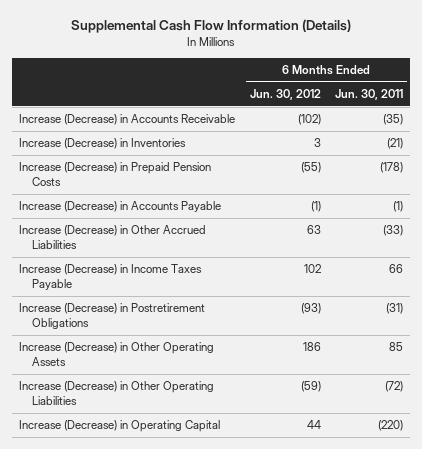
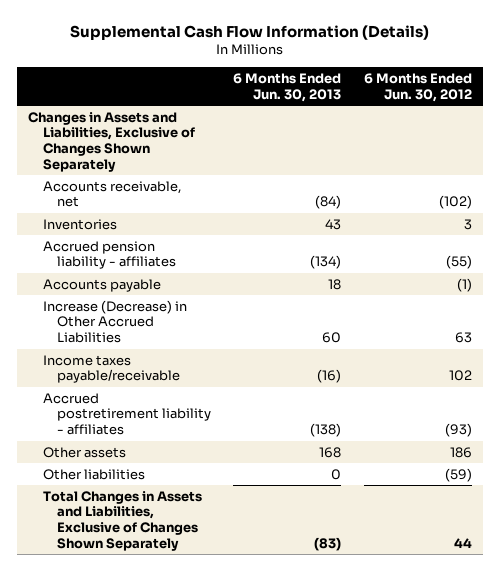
- | 6 Months Ended Jun. 30, 2012 | 6 Months Ended Jun. 30, 2011
+ | 6 Months Ended Jun. 30, 2013 | 6 Months Ended Jun. 30, 2012
- Increase (Decrease) in Accounts Receivable | (102) | (35)
- Increase (Decrease) in Inventories | 3 | (21)
- Increase (Decrease) in Prepaid Pension Costs | (55) | (178)
- Increase (Decrease) in Accounts Payable | (1) | (1)
+ Changes in Assets and Liabilities, Exclusive of Changes Shown Separately
+ Accounts receivable, net | (84) | (102)
+ Inventories | 43 | 3
+ Accrued pension liability - affiliates | (134) | (55)
+ Accounts payable | 18 | (1)
- Increase (Decrease) in Income Taxes Payable | 102 | 66
- Increase (Decrease) in Postretirement Obligations | (93) | (31)
- Increase (Decrease) in Other Operating Assets | 186 | 85
- Increase (Decrease) in Other Operating Liabilities | (59) | (72)
- Increase (Decrease) in Operating Capital | 44 | (220)
+ Income taxes payable/receivable | (16) | 102
+ Accrued postretirement liability - affiliates | (138) | (93)
+ Other assets | 168 | 186
+ Other liabilities | 0 | (59)
+ Total Changes in Assets and Liabilities, Exclusive of Changes Shown Separately | (83) | 44

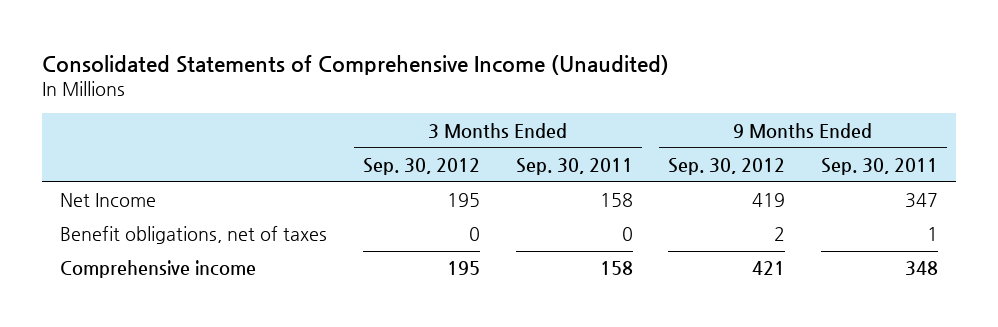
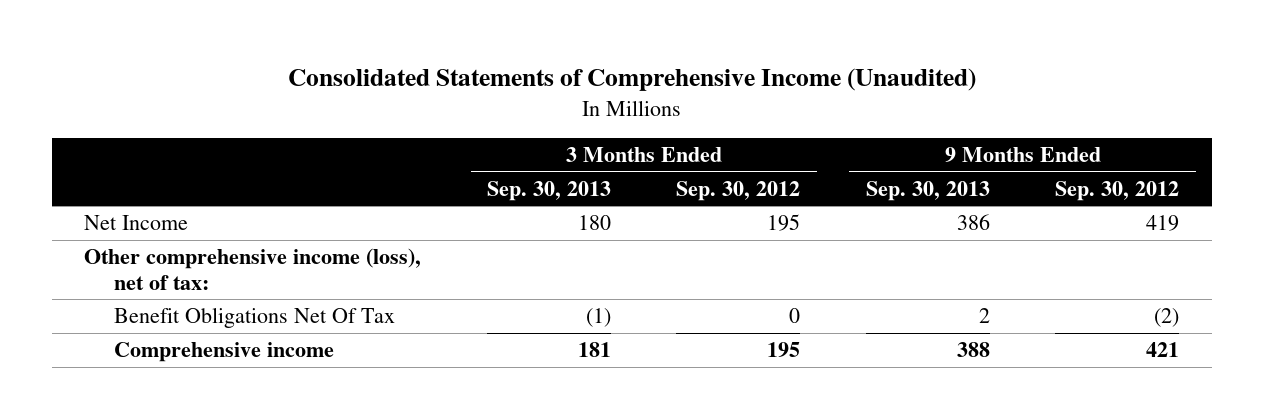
- | 3 Months Ended Sep. 30, 2012 | 3 Months Ended Sep. 30, 2011 | 9 Months Ended Sep. 30, 2012 | 9 Months Ended Sep. 30, 2011
+ | 3 Months Ended Sep. 30, 2013 | 3 Months Ended Sep. 30, 2012 | 9 Months Ended Sep. 30, 2013 | 9 Months Ended Sep. 30, 2012
- Benefit obligations, net of taxes | 0 | 0 | 2 | 1
+ Other comprehensive income (loss), net of tax:
+ Benefit Obligations Net Of Tax | (1) | 0 | 2 | (2)

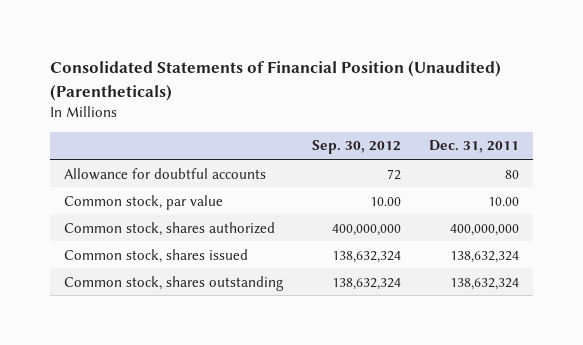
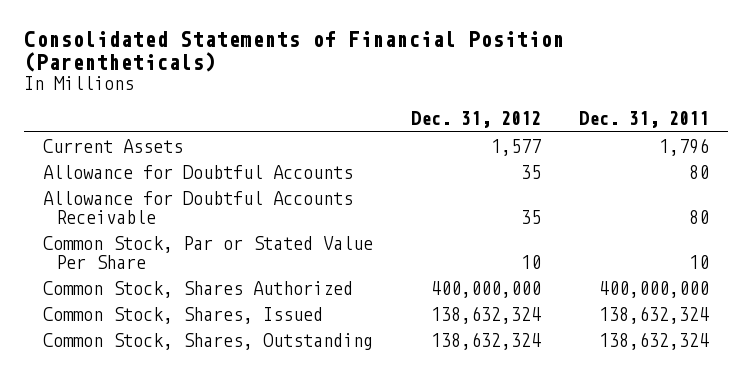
- Consolidated Statements of Financial Position (Unaudited) (Parentheticals)
+ Consolidated Statements of Financial Position (Parentheticals)
- | Sep. 30, 2012 | Dec. 31, 2011
+ | Dec. 31, 2012 | Dec. 31, 2011
- Allowance for doubtful accounts | 72 | 80
- Common stock, par value | 10.00 | 10.00
- Common stock, shares authorized | 400,000,000 | 400,000,000
- Common stock, shares issued | 138,632,324 | 138,632,324
- Common stock, shares outstanding | 138,632,324 | 138,632,324
+ Current Assets | 1,577 | 1,796
+ Allowance for Doubtful Accounts | 35 | 80
+ Allowance for Doubtful Accounts Receivable | 35 | 80
+ Common Stock, Par or Stated Value Per Share | 10 | 10
+ Common Stock, Shares Authorized | 400,000,000 | 400,000,000
+ Common Stock, Shares, Issued | 138,632,324 | 138,632,324
+ Common Stock, Shares, Outstanding | 138,632,324 | 138,632,324

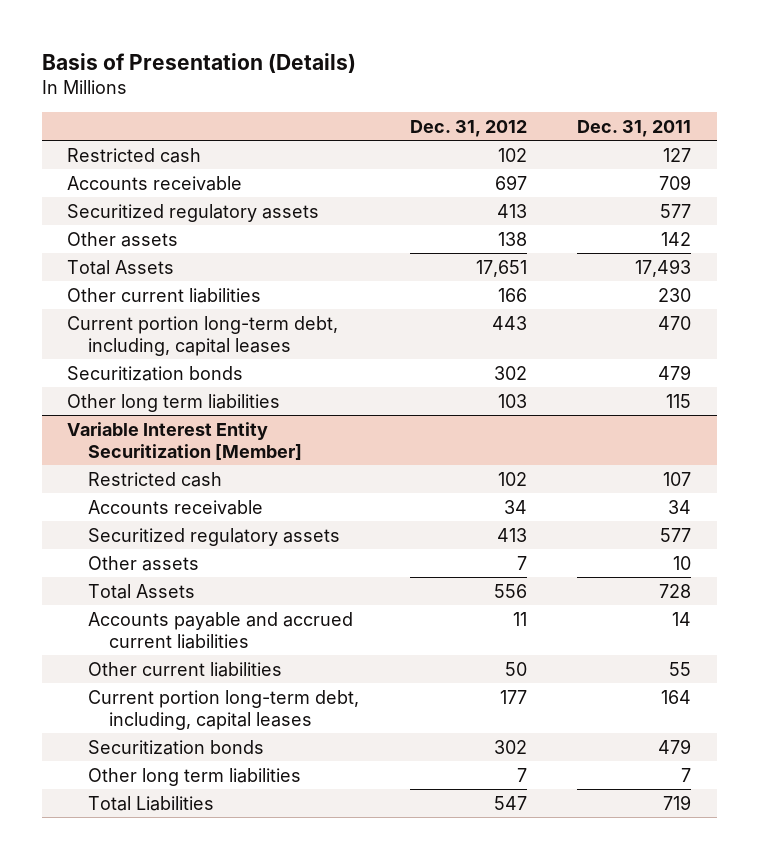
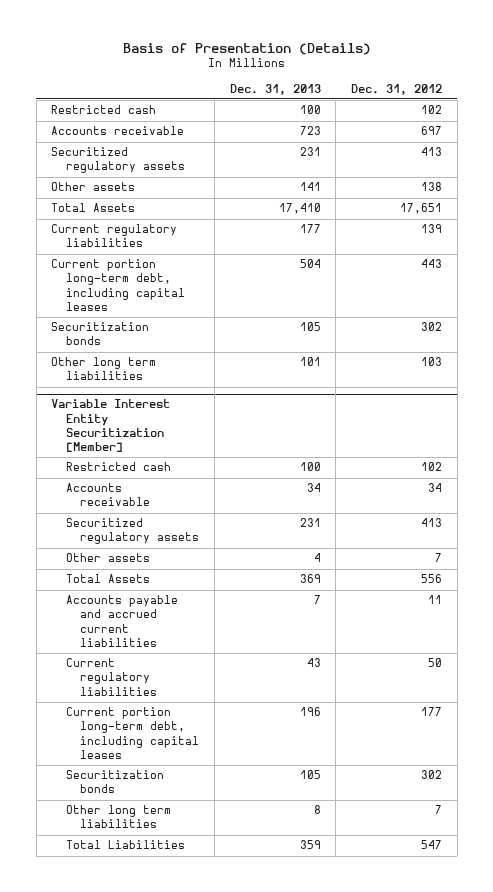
- | Dec. 31, 2012 | Dec. 31, 2011
+ | Dec. 31, 2013 | Dec. 31, 2012
- Other current liabilities | 166 | 230
- Current portion long-term debt, including, capital leases | 443 | 470
+ Current regulatory liabilities | 177 | 139
+ Current portion long-term debt, including capital leases | 504 | 443
@ Variable Interest Entity Securitization [Member]
- Other current liabilities | 50 | 55
- Current portion long-term debt, including, capital leases | 177 | 164
+ Current regulatory liabilities | 43 | 50
+ Current portion long-term debt, including capital leases | 196 | 177

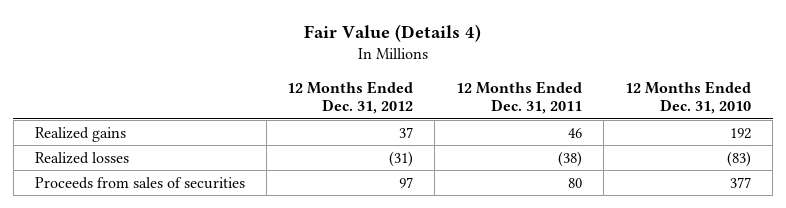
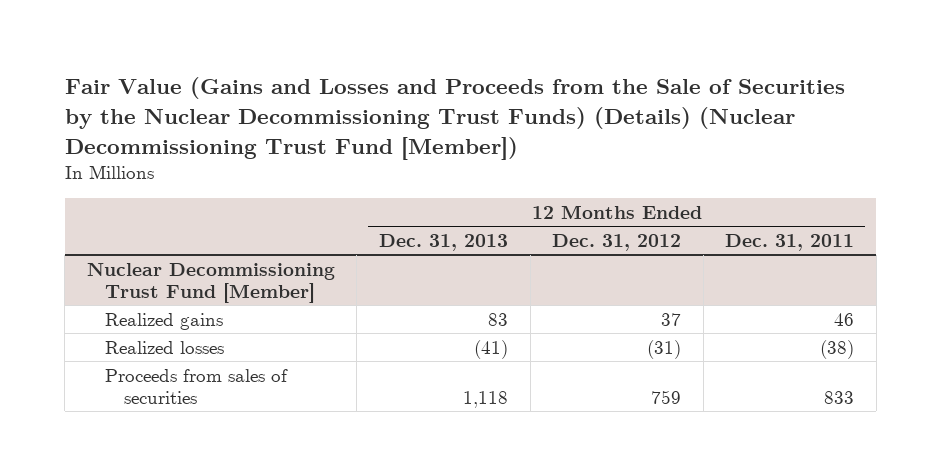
- Fair Value (Details 4)
+ Fair Value (Gains and Losses and Proceeds from the Sale of Securities by the Nuclear Decommissioning Trust Funds) (Details) (Nuclear Decommissioning Trust Fund [Member])
- | 12 Months Ended Dec. 31, 2012 | 12 Months Ended Dec. 31, 2011 | 12 Months Ended Dec. 31, 2010
+ | 12 Months Ended Dec. 31, 2013 | 12 Months Ended Dec. 31, 2012 | 12 Months Ended Dec. 31, 2011
+ Nuclear Decommissioning Trust Fund [Member]
- Proceeds from sales of securities | 97 | 80 | 377
+ Proceeds from sales of securities | 1,118 | 759 | 833

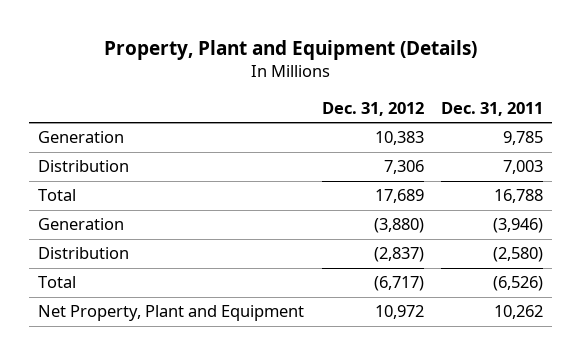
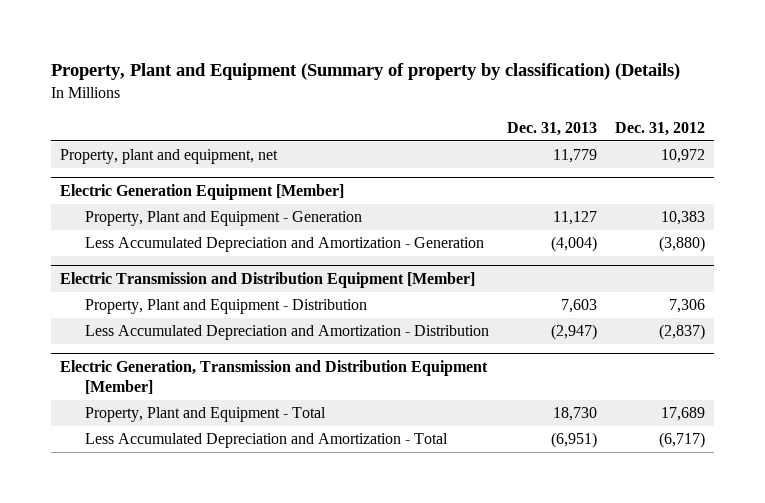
- Property, Plant and Equipment (Details)
+ Property, Plant and Equipment (Summary of property by classification) (Details)
- | Dec. 31, 2012 | Dec. 31, 2011
+ | Dec. 31, 2013 | Dec. 31, 2012
- Generation | 10,383 | 9,785
- Distribution | 7,306 | 7,003
- Total | 17,689 | 16,788
- Generation | (3,880) | (3,946)
- Distribution | (2,837) | (2,580)
- Total | (6,717) | (6,526)
- Net Property, Plant and Equipment | 10,972 | 10,262
+ Property, plant and equipment, net | 11,779 | 10,972
+ Electric Generation Equipment [Member]
+ Property, Plant and Equipment - Generation | 11,127 | 10,383
+ Less Accumulated Depreciation and Amortization - Generation | (4,004) | (3,880)
+ Electric Transmission and Distribution Equipment [Member]
+ Property, Plant and Equipment - Distribution | 7,603 | 7,306
+ Less Accumulated Depreciation and Amortization - Distribution | (2,947) | (2,837)
+ Electric Generation, Transmission and Distribution Equipment [Member]
+ Property, Plant and Equipment - Total | 18,730 | 17,689
+ Less Accumulated Depreciation and Amortization - Total | (6,951) | (6,717)

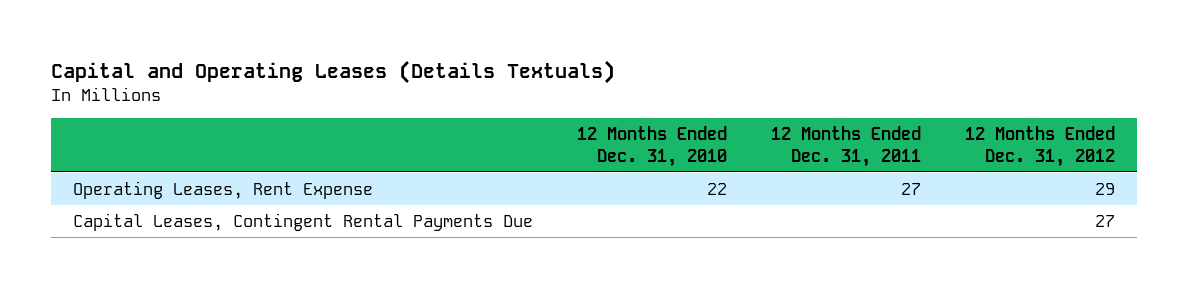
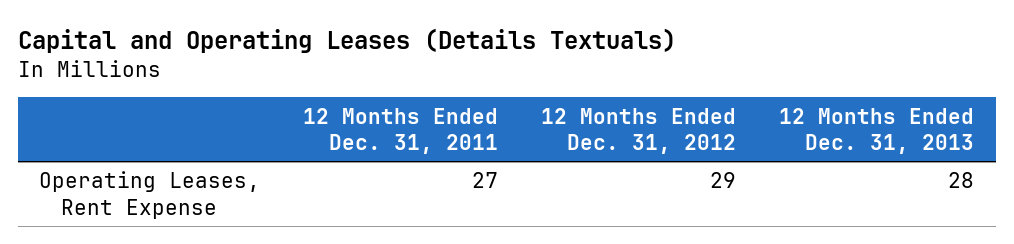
- | 12 Months Ended Dec. 31, 2010 | 12 Months Ended Dec. 31, 2011 | 12 Months Ended Dec. 31, 2012
+ | 12 Months Ended Dec. 31, 2011 | 12 Months Ended Dec. 31, 2012 | 12 Months Ended Dec. 31, 2013
- Capital Leases, Contingent Rental Payments Due | | | 27

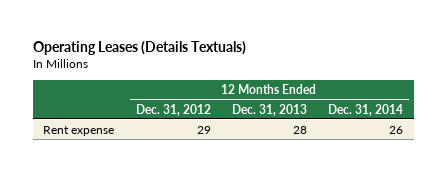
- Capital and Operating Leases (Details Textuals)
+ Operating Leases (Details Textuals)
- | 12 Months Ended Dec. 31, 2011 | 12 Months Ended Dec. 31, 2012 | 12 Months Ended Dec. 31, 2013
+ | 12 Months Ended Dec. 31, 2012 | 12 Months Ended Dec. 31, 2013 | 12 Months Ended Dec. 31, 2014
- Operating Leases, Rent Expense | 27 | 29 | 28
+ Rent expense | 29 | 28 | 26

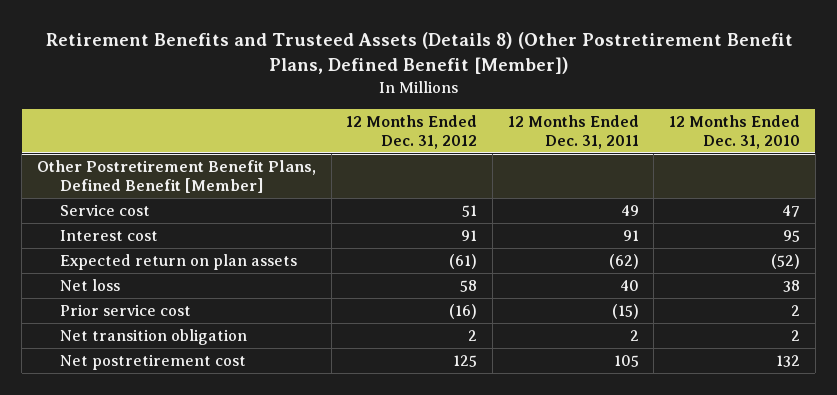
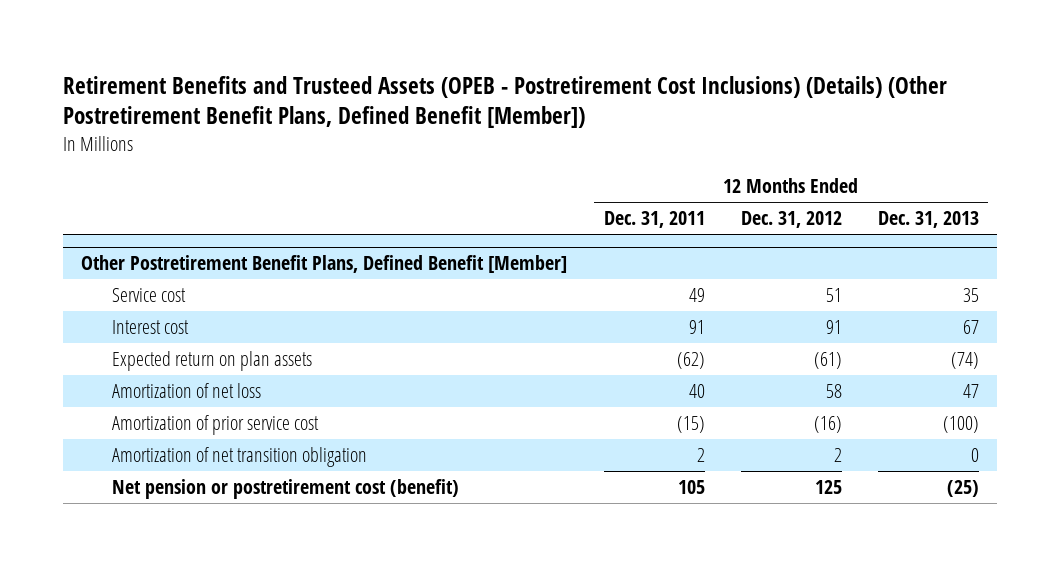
- Retirement Benefits and Trusteed Assets (Details 8) (Other Postretirement Benefit Plans, Defined Benefit [Member])
+ Retirement Benefits and Trusteed Assets (OPEB - Postretirement Cost Inclusions) (Details) (Other Postretirement Benefit Plans, Defined Benefit [Member])
- | 12 Months Ended Dec. 31, 2012 | 12 Months Ended Dec. 31, 2011 | 12 Months Ended Dec. 31, 2010
+ | 12 Months Ended Dec. 31, 2011 | 12 Months Ended Dec. 31, 2012 | 12 Months Ended Dec. 31, 2013
@ Other Postretirement Benefit Plans, Defined Benefit [Member]
- Net loss | 58 | 40 | 38
- Prior service cost | (16) | (15) | 2
- Net transition obligation | 2 | 2 | 2
- Net postretirement cost | 125 | 105 | 132
+ Amortization of net loss | 40 | 58 | 47
+ Amortization of prior service cost | (15) | (16) | (100)
+ Amortization of net transition obligation | 2 | 2 | 0
+ Net pension or postretirement cost (benefit) | 105 | 125 | (25)

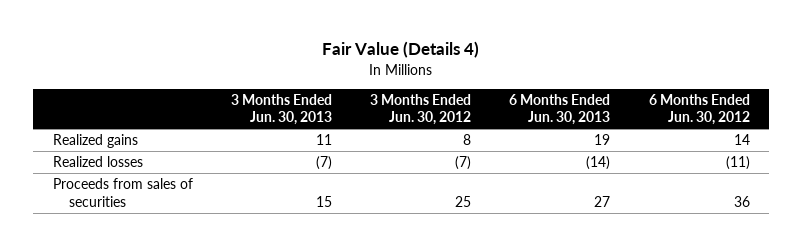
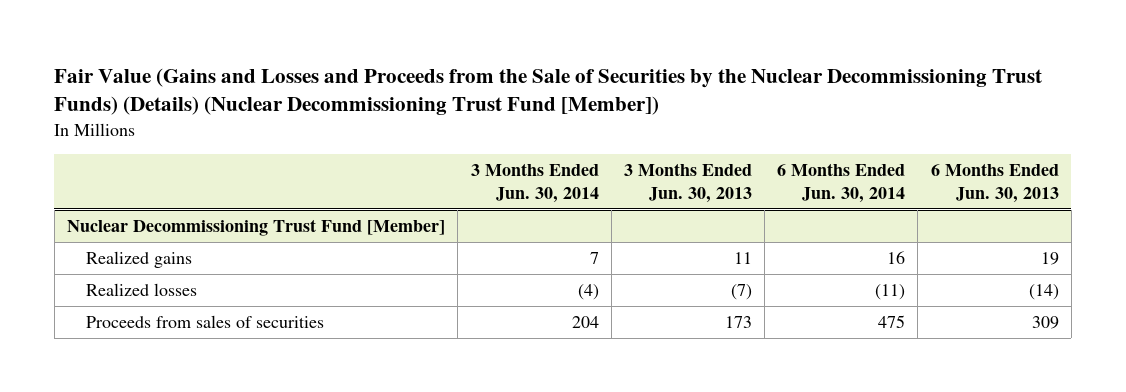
- Fair Value (Details 4)
+ Fair Value (Gains and Losses and Proceeds from the Sale of Securities by the Nuclear Decommissioning Trust Funds) (Details) (Nuclear Decommissioning Trust Fund [Member])
- | 3 Months Ended Jun. 30, 2013 | 3 Months Ended Jun. 30, 2012 | 6 Months Ended Jun. 30, 2013 | 6 Months Ended Jun. 30, 2012
+ | 3 Months Ended Jun. 30, 2014 | 3 Months Ended Jun. 30, 2013 | 6 Months Ended Jun. 30, 2014 | 6 Months Ended Jun. 30, 2013
+ Nuclear Decommissioning Trust Fund [Member]
- Proceeds from sales of securities | 15 | 25 | 27 | 36
+ Proceeds from sales of securities | 204 | 173 | 475 | 309

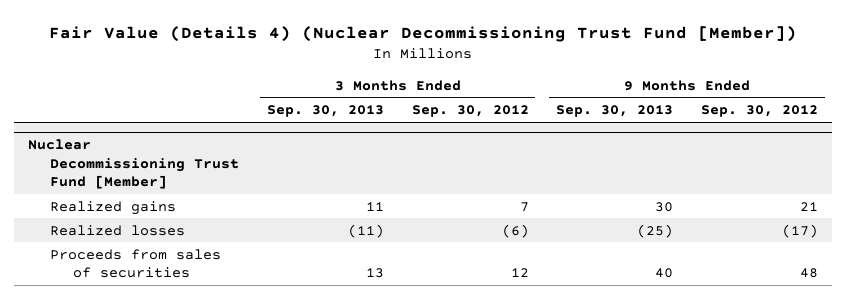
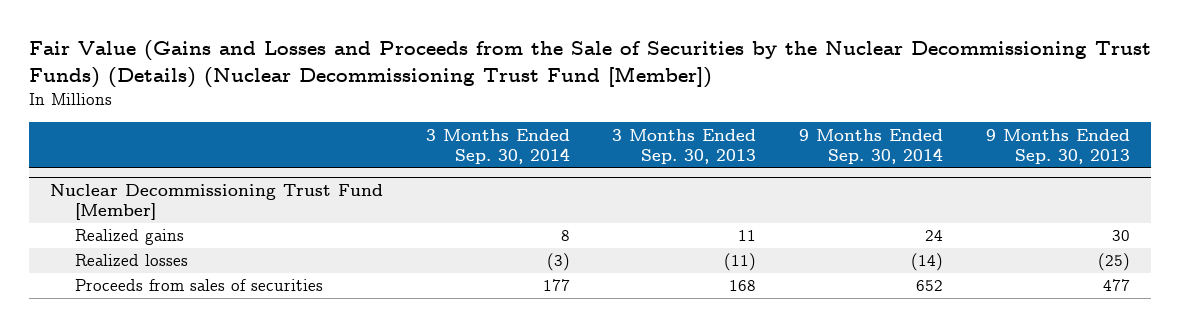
- Fair Value (Details 4) (Nuclear Decommissioning Trust Fund [Member])
+ Fair Value (Gains and Losses and Proceeds from the Sale of Securities by the Nuclear Decommissioning Trust Funds) (Details) (Nuclear Decommissioning Trust Fund [Member])
- | 3 Months Ended Sep. 30, 2013 | 3 Months Ended Sep. 30, 2012 | 9 Months Ended Sep. 30, 2013 | 9 Months Ended Sep. 30, 2012
+ | 3 Months Ended Sep. 30, 2014 | 3 Months Ended Sep. 30, 2013 | 9 Months Ended Sep. 30, 2014 | 9 Months Ended Sep. 30, 2013
@ Nuclear Decommissioning Trust Fund [Member]
- Proceeds from sales of securities | 13 | 12 | 40 | 48
+ Proceeds from sales of securities | 177 | 168 | 652 | 477

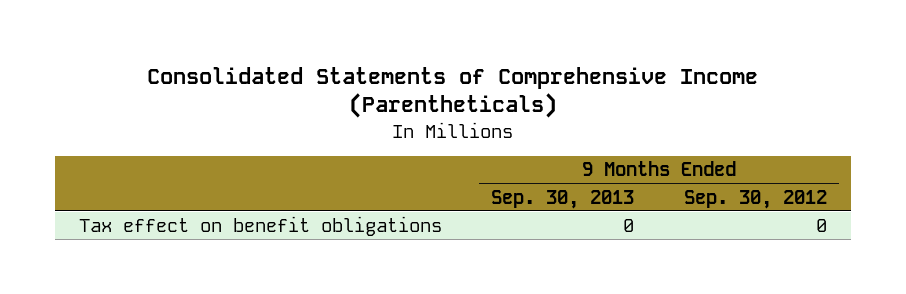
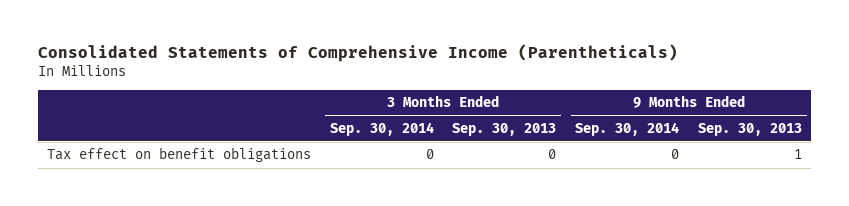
- | 9 Months Ended Sep. 30, 2013 | 9 Months Ended Sep. 30, 2012
+ | 3 Months Ended Sep. 30, 2014 | 3 Months Ended Sep. 30, 2013 | 9 Months Ended Sep. 30, 2014 | 9 Months Ended Sep. 30, 2013
- Tax effect on benefit obligations | 0 | 0
+ Tax effect on benefit obligations | 0 | 0 | 0 | 1

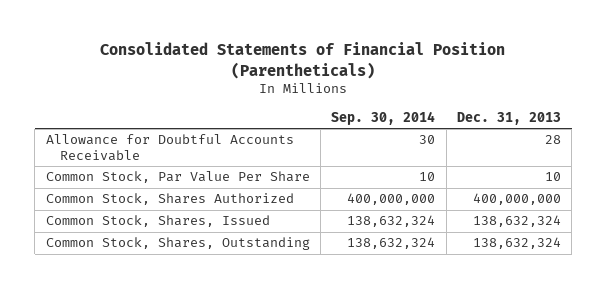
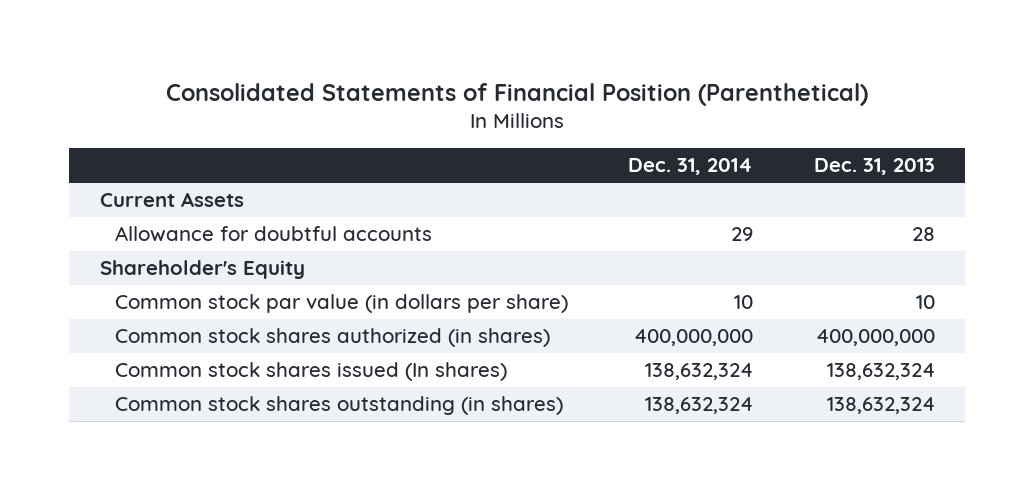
- Consolidated Statements of Financial Position (Parentheticals)
+ Consolidated Statements of Financial Position (Parenthetical)
- | Sep. 30, 2014 | Dec. 31, 2013
+ | Dec. 31, 2014 | Dec. 31, 2013
- Allowance for Doubtful Accounts Receivable | 30 | 28
- Common Stock, Par Value Per Share | 10 | 10
- Common Stock, Shares Authorized | 400,000,000 | 400,000,000
- Common Stock, Shares, Issued | 138,632,324 | 138,632,324
- Common Stock, Shares, Outstanding | 138,632,324 | 138,632,324
+ Current Assets
+ Allowance for doubtful accounts | 29 | 28
+ Shareholder's Equity
+ Common stock par value (in dollars per share) | 10 | 10
+ Common stock shares authorized (in shares) | 400,000,000 | 400,000,000
+ Common stock shares issued (In shares) | 138,632,324 | 138,632,324
+ Common stock shares outstanding (in shares) | 138,632,324 | 138,632,324

